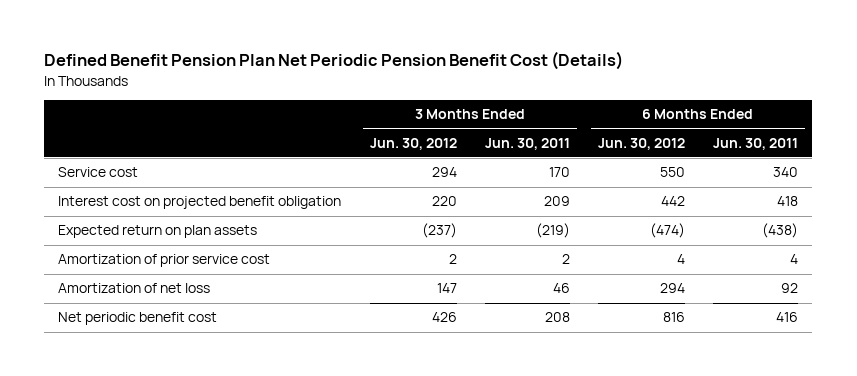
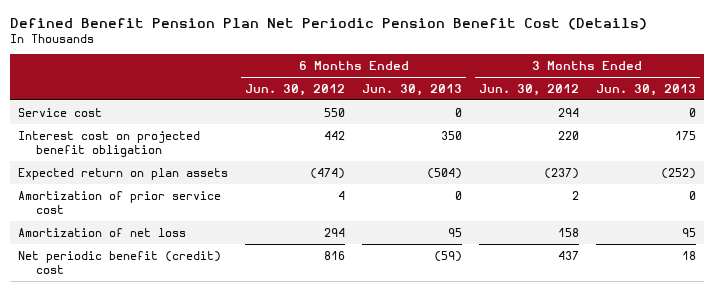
- | 3 Months Ended Jun. 30, 2012 | 3 Months Ended Jun. 30, 2011 | 6 Months Ended Jun. 30, 2012 | 6 Months Ended Jun. 30, 2011
+ | 6 Months Ended Jun. 30, 2012 | 6 Months Ended Jun. 30, 2013 | 3 Months Ended Jun. 30, 2012 | 3 Months Ended Jun. 30, 2013
- Amortization of net loss | 147 | 46 | 294 | 92
- Net periodic benefit cost | 426 | 208 | 816 | 416
+ Amortization of net loss | 294 | 95 | 158 | 95
+ Net periodic benefit (credit) cost | 816 | (59) | 437 | 18

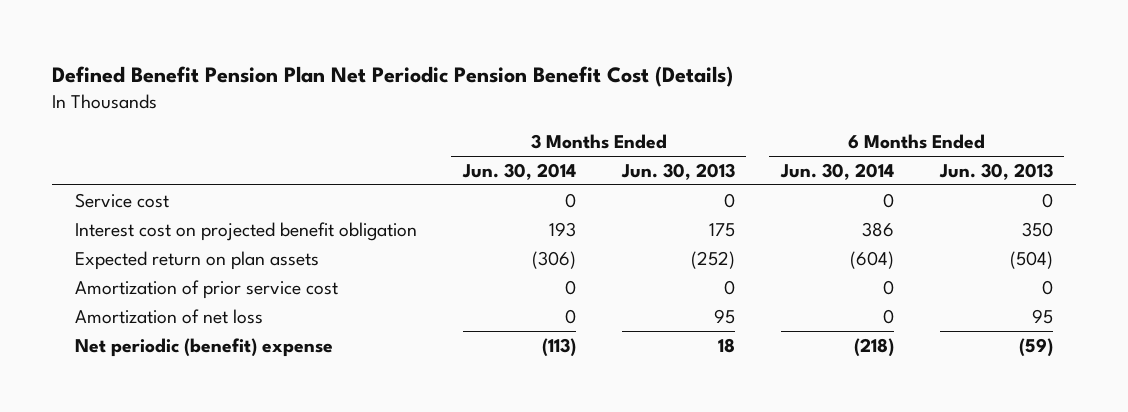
- | 6 Months Ended Jun. 30, 2012 | 6 Months Ended Jun. 30, 2013 | 3 Months Ended Jun. 30, 2012 | 3 Months Ended Jun. 30, 2013
+ | 3 Months Ended Jun. 30, 2014 | 3 Months Ended Jun. 30, 2013 | 6 Months Ended Jun. 30, 2014 | 6 Months Ended Jun. 30, 2013
- Net periodic benefit (credit) cost | 816 | (59) | 437 | 18
+ Net periodic (benefit) expense | (113) | 18 | (218) | (59)

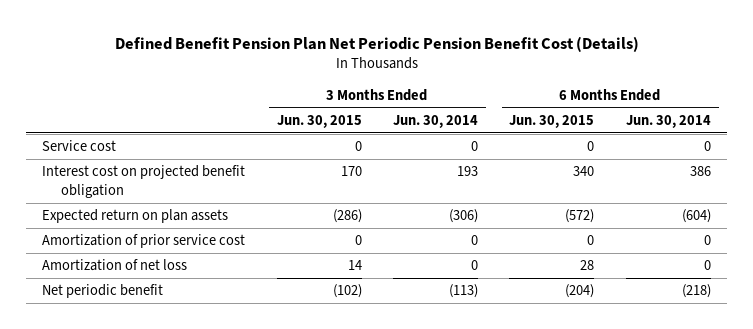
- | 3 Months Ended Jun. 30, 2014 | 3 Months Ended Jun. 30, 2013 | 6 Months Ended Jun. 30, 2014 | 6 Months Ended Jun. 30, 2013
+ | 3 Months Ended Jun. 30, 2015 | 3 Months Ended Jun. 30, 2014 | 6 Months Ended Jun. 30, 2015 | 6 Months Ended Jun. 30, 2014
- Net periodic (benefit) expense | (113) | 18 | (218) | (59)
+ Net periodic benefit | (102) | (113) | (204) | (218)

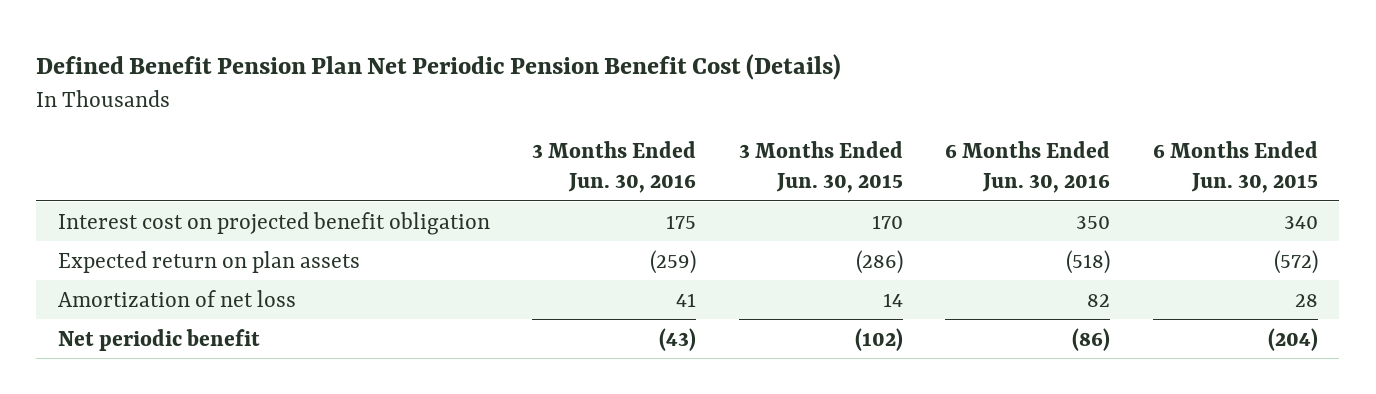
- | 3 Months Ended Jun. 30, 2015 | 3 Months Ended Jun. 30, 2014 | 6 Months Ended Jun. 30, 2015 | 6 Months Ended Jun. 30, 2014
+ | 3 Months Ended Jun. 30, 2016 | 3 Months Ended Jun. 30, 2015 | 6 Months Ended Jun. 30, 2016 | 6 Months Ended Jun. 30, 2015
- Service cost | 0 | 0 | 0 | 0
- Amortization of prior service cost | 0 | 0 | 0 | 0

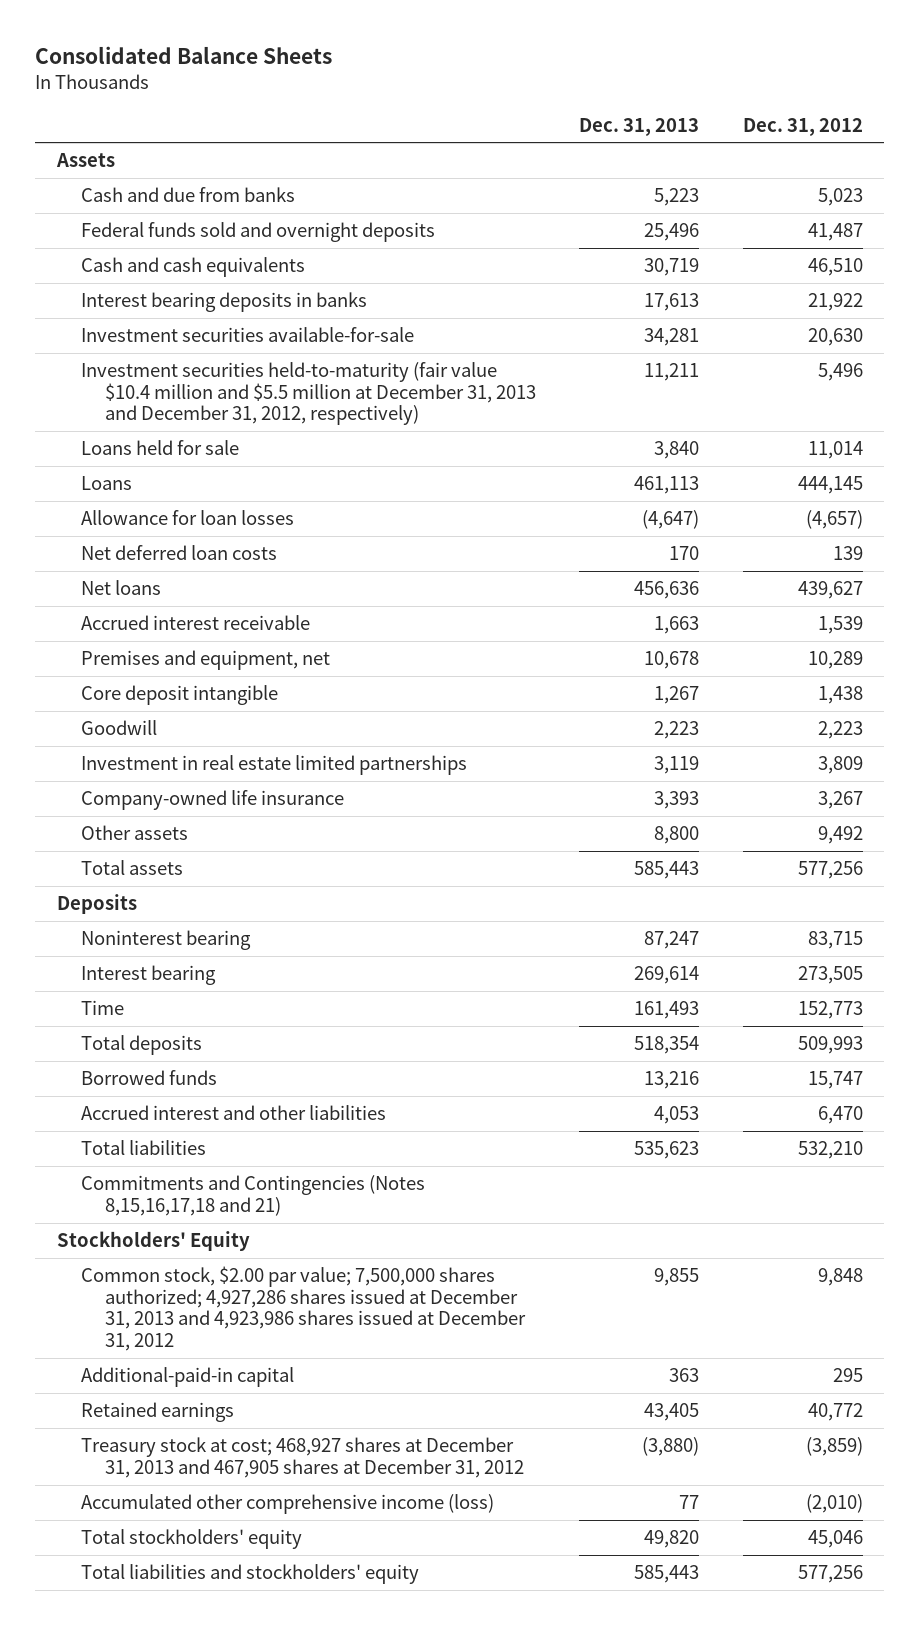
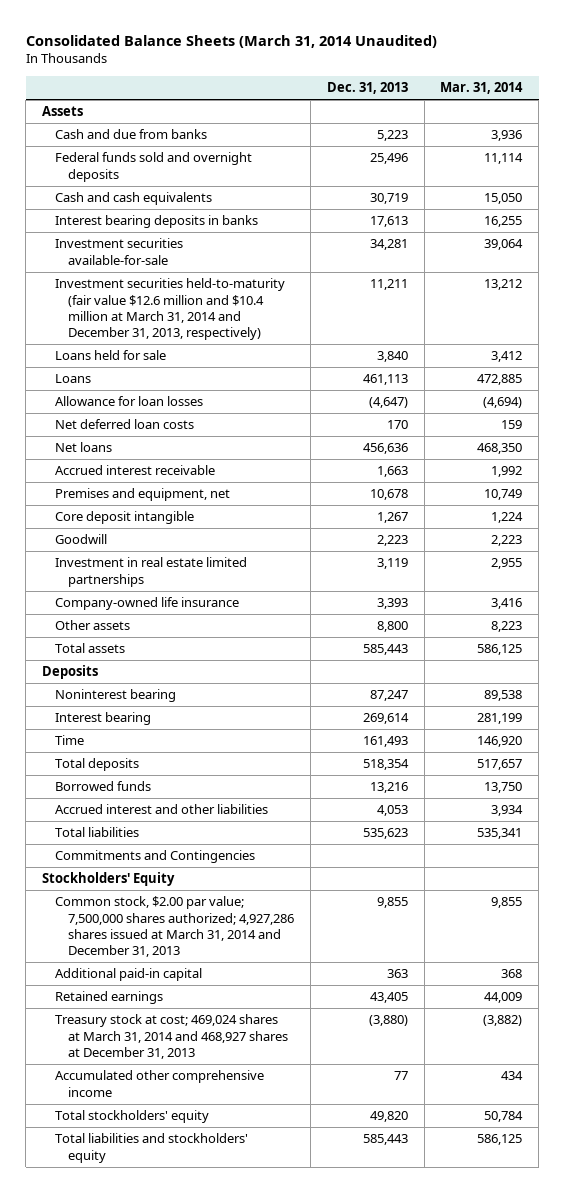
- Consolidated Balance Sheets
+ Consolidated Balance Sheets (March 31, 2014 Unaudited)
- | Dec. 31, 2013 | Dec. 31, 2012
+ | Dec. 31, 2013 | Mar. 31, 2014
- Investment securities held-to-maturity (fair value $10.4 million and $5.5 million at December 31, 2013 and December 31, 2012, respectively) | 11,211 | 5,496
+ Investment securities held-to-maturity (fair value $12.6 million and $10.4 million at March 31, 2014 and December 31, 2013, respectively) | 11,211 | 13,212
- Commitments and Contingencies (Notes 8,15,16,17,18 and 21)
+ Commitments and Contingencies
- Common stock, $2.00 par value; 7,500,000 shares authorized; 4,927,286 shares issued at December 31, 2013 and 4,923,986 shares issued at December 31, 2012 | 9,855 | 9,848
- Additional-paid-in capital | 363 | 295
+ Common stock, $2.00 par value; 7,500,000 shares authorized; 4,927,286 shares issued at March 31, 2014 and December 31, 2013 | 9,855 | 9,855
+ Additional paid-in capital | 363 | 368
- Treasury stock at cost; 468,927 shares at December 31, 2013 and 467,905 shares at December 31, 2012 | (3,880) | (3,859)
- Accumulated other comprehensive income (loss) | 77 | (2,010)
+ Treasury stock at cost; 469,024 shares at March 31, 2014 and 468,927 shares at December 31, 2013 | (3,880) | (3,882)
+ Accumulated other comprehensive income | 77 | 434

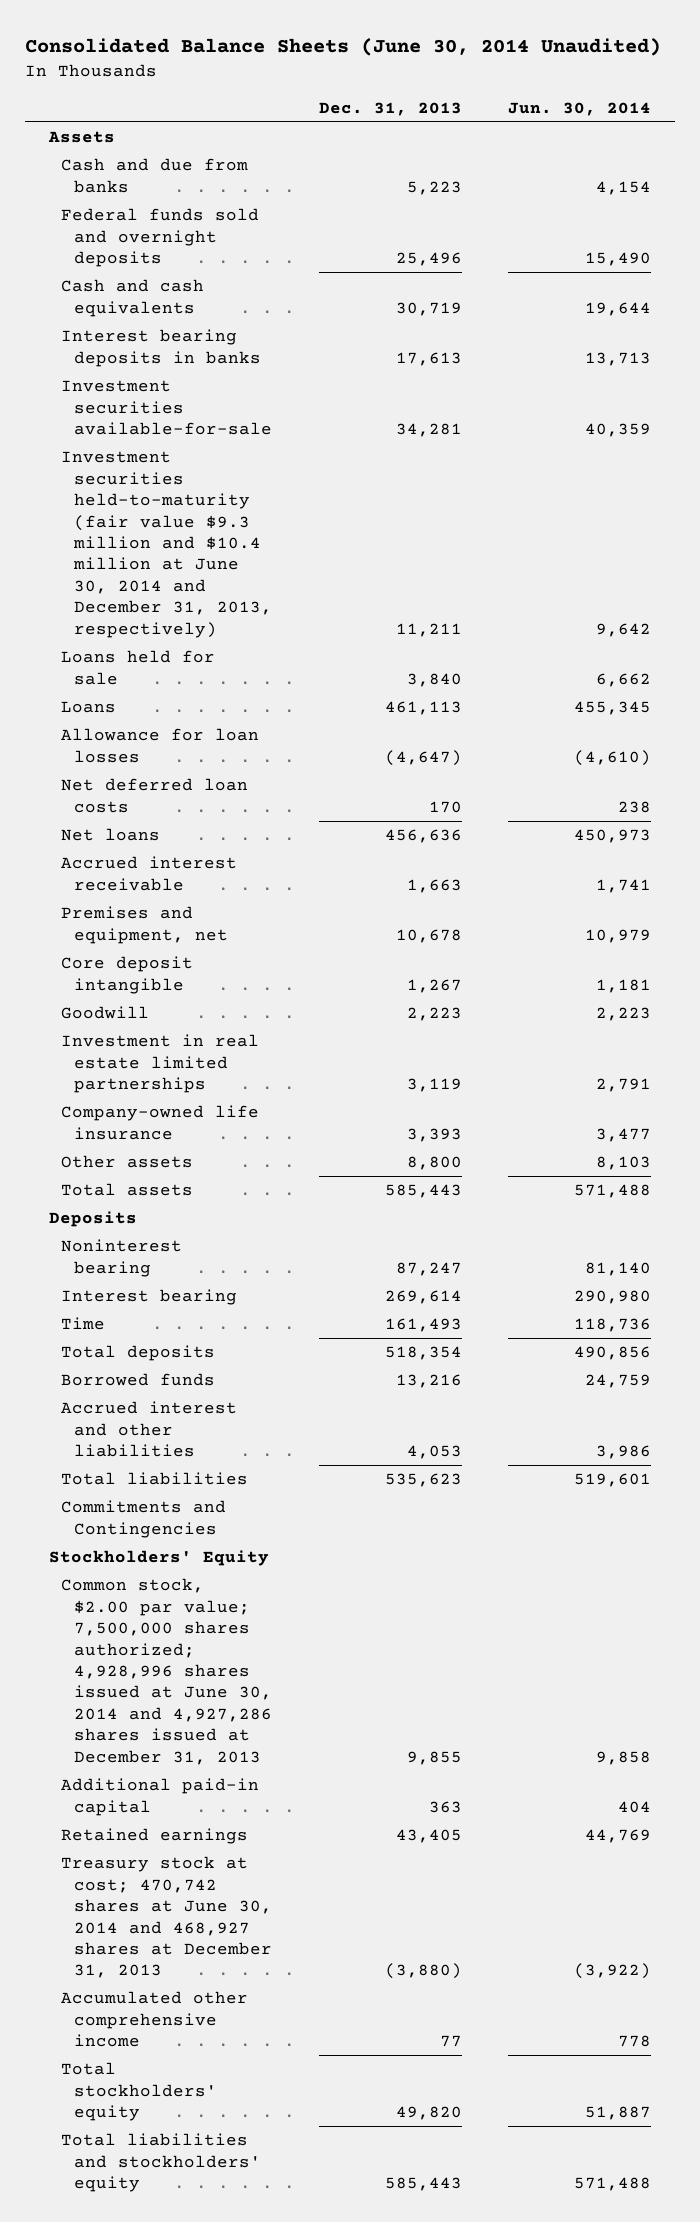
- Consolidated Balance Sheets (March 31, 2014 Unaudited)
+ Consolidated Balance Sheets (June 30, 2014 Unaudited)
- | Dec. 31, 2013 | Mar. 31, 2014
+ | Dec. 31, 2013 | Jun. 30, 2014
- Investment securities held-to-maturity (fair value $12.6 million and $10.4 million at March 31, 2014 and December 31, 2013, respectively) | 11,211 | 13,212
+ Investment securities held-to-maturity (fair value $9.3 million and $10.4 million at June 30, 2014 and December 31, 2013, respectively) | 11,211 | 9,642
- Common stock, $2.00 par value; 7,500,000 shares authorized; 4,927,286 shares issued at March 31, 2014 and December 31, 2013 | 9,855 | 9,855
+ Common stock, $2.00 par value; 7,500,000 shares authorized; 4,928,996 shares issued at June 30, 2014 and 4,927,286 shares issued at December 31, 2013 | 9,855 | 9,858
- Treasury stock at cost; 469,024 shares at March 31, 2014 and 468,927 shares at December 31, 2013 | (3,880) | (3,882)
+ Treasury stock at cost; 470,742 shares at June 30, 2014 and 468,927 shares at December 31, 2013 | (3,880) | (3,922)

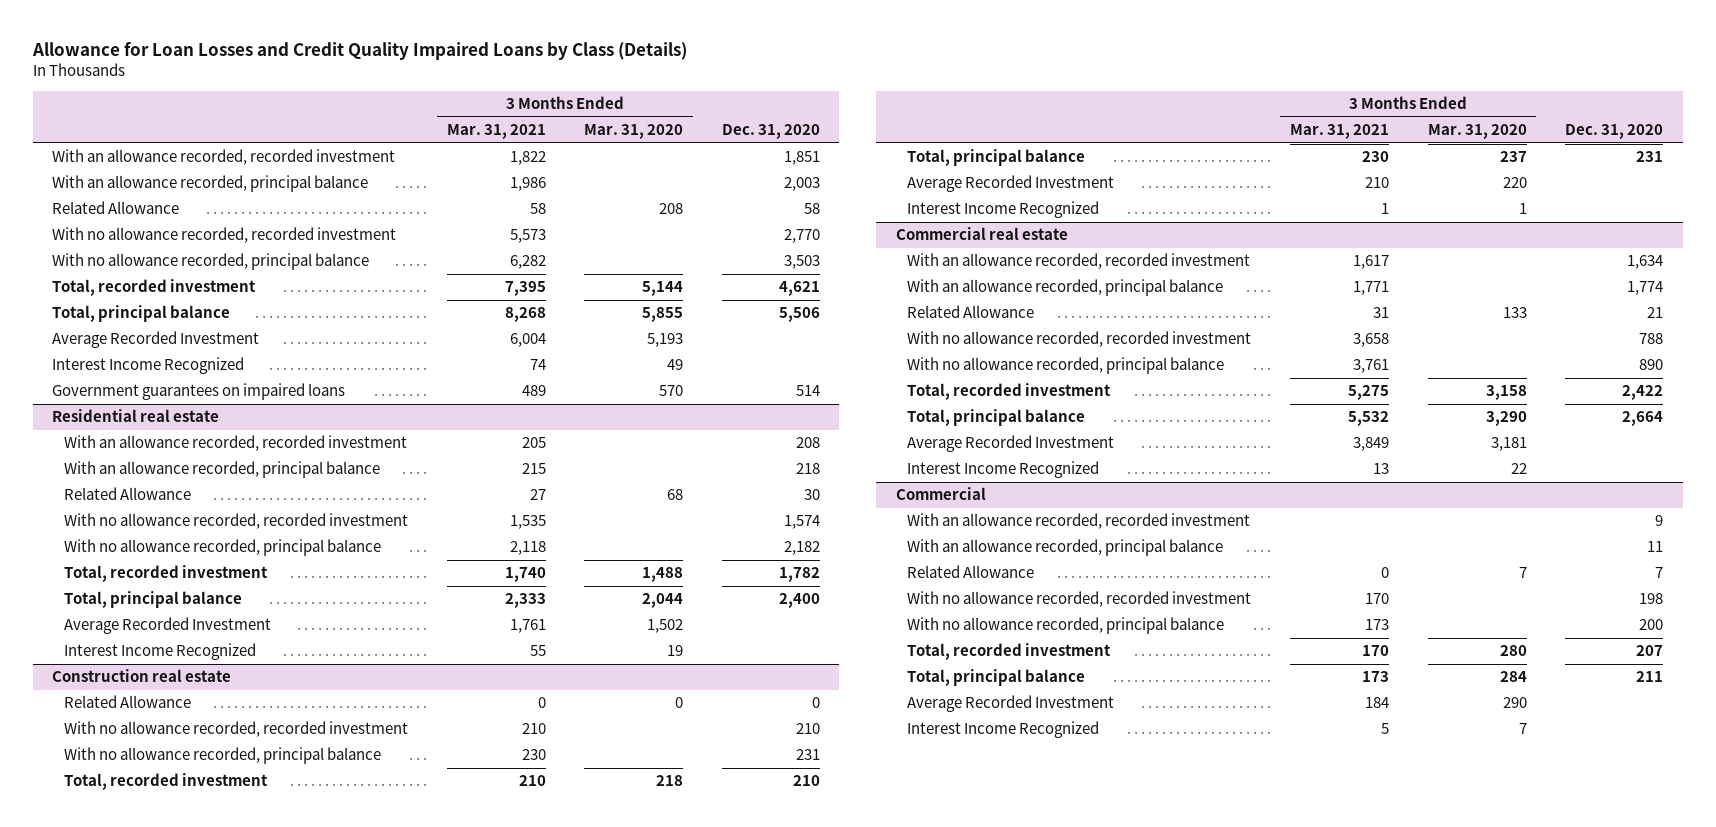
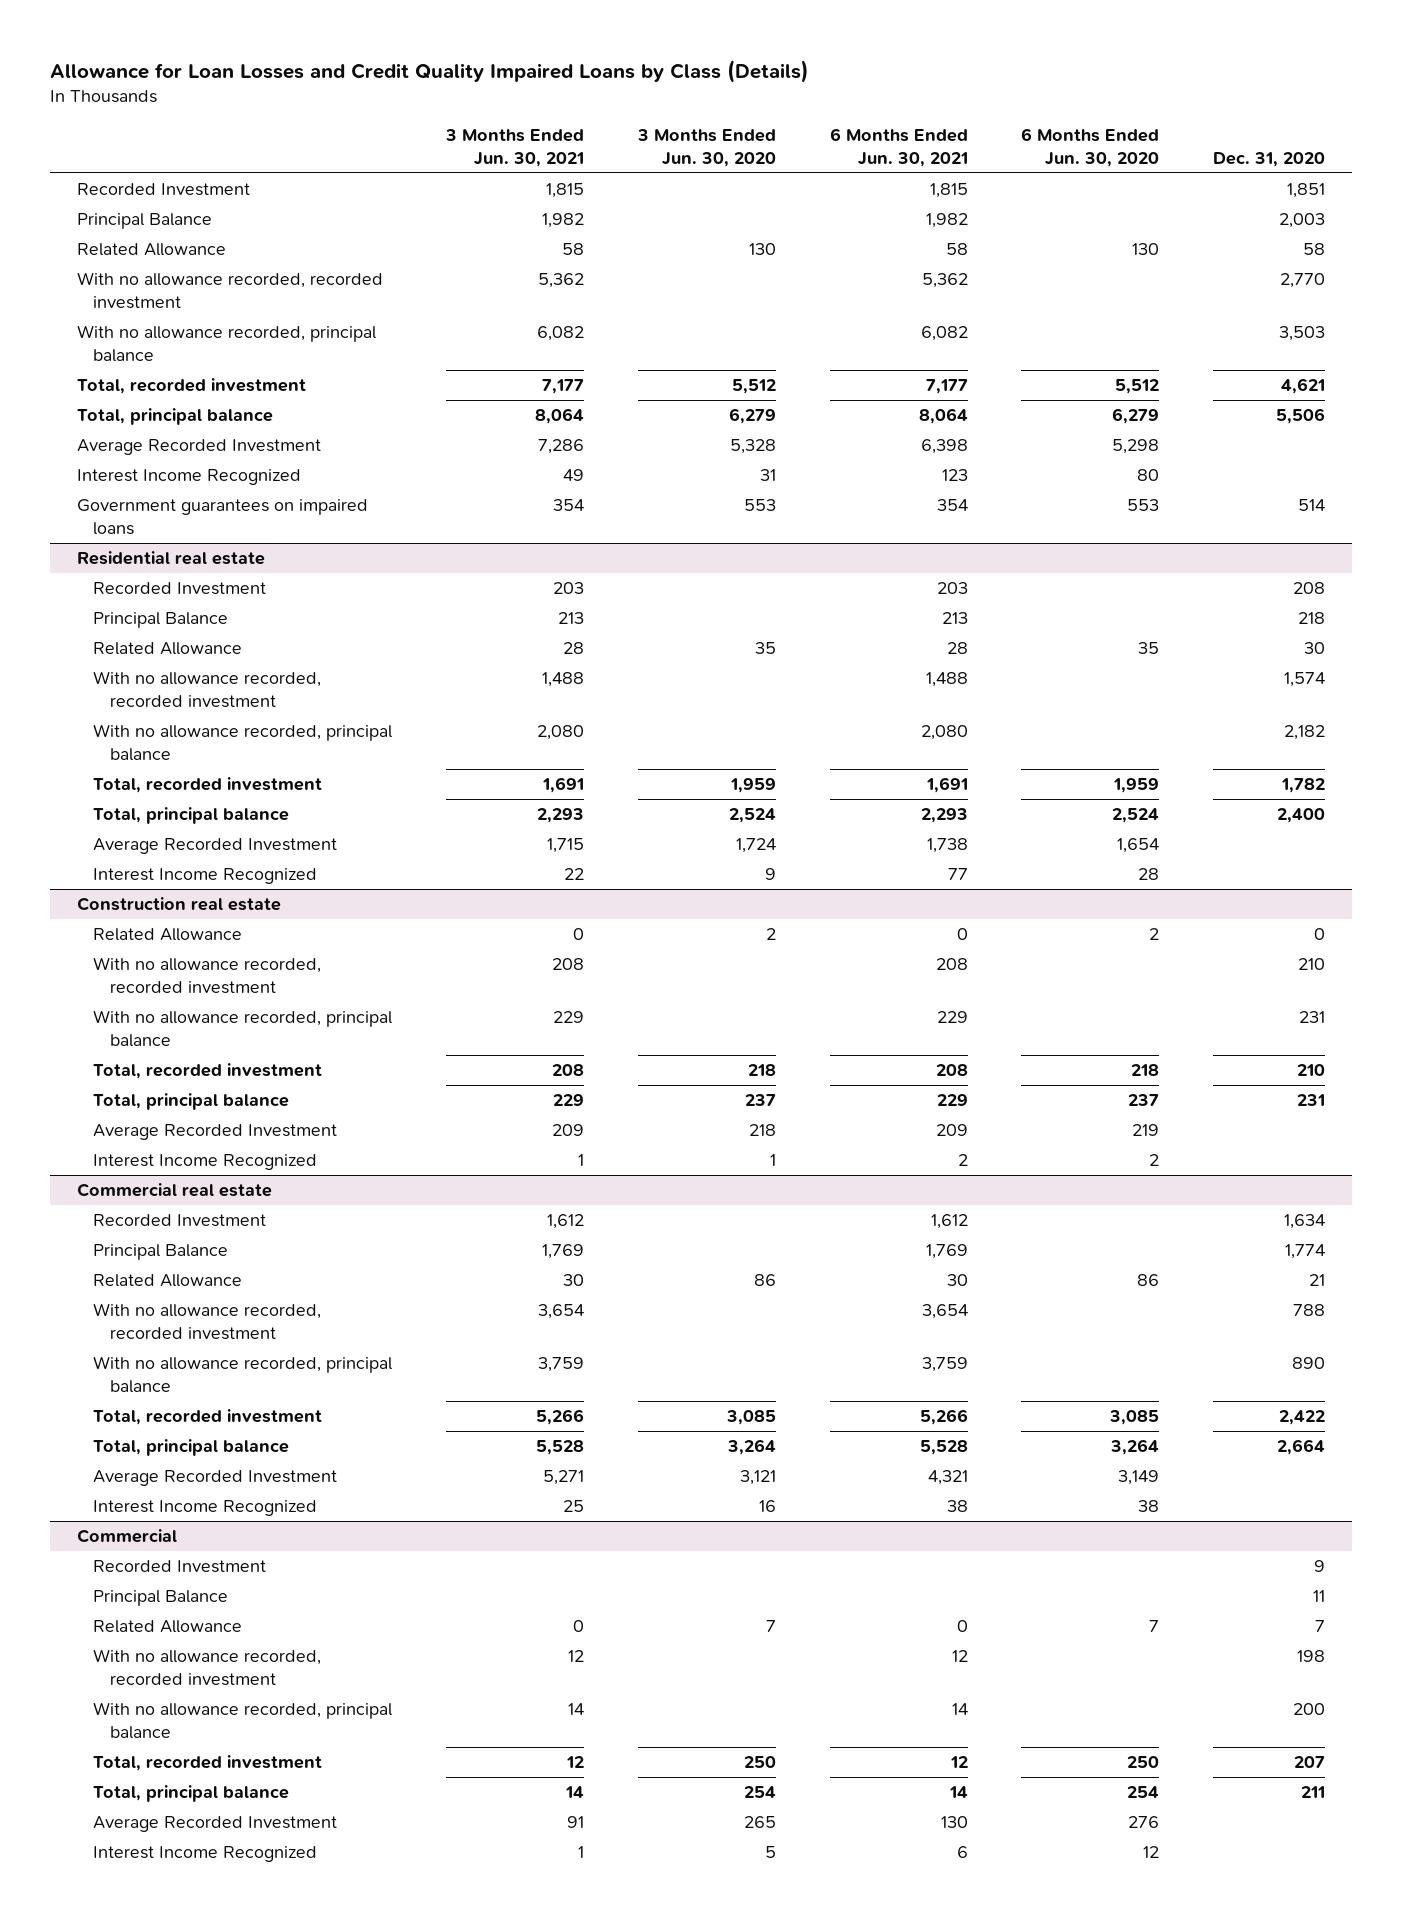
- | 3 Months Ended Mar. 31, 2021 | 3 Months Ended Mar. 31, 2020 | Dec. 31, 2020
+ | 3 Months Ended Jun. 30, 2021 | 3 Months Ended Jun. 30, 2020 | 6 Months Ended Jun. 30, 2021 | 6 Months Ended Jun. 30, 2020 | Dec. 31, 2020
- With an allowance recorded, recorded investment | 1,822 | | 1,851
- With an allowance recorded, principal balance | 1,986 | | 2,003
+ Recorded Investment | 1,815 | | 1,815 | | 1,851
+ Principal Balance | 1,982 | | 1,982 | | 2,003
@ Residential real estate
- With an allowance recorded, recorded investment | 205 | | 208
- With an allowance recorded, principal balance | 215 | | 218
+ Recorded Investment | 203 | | 203 | | 208
+ Principal Balance | 213 | | 213 | | 218
@ Commercial real estate
- With an allowance recorded, recorded investment | 1,617 | | 1,634
- With an allowance recorded, principal balance | 1,771 | | 1,774
+ Recorded Investment | 1,612 | | 1,612 | | 1,634
+ Principal Balance | 1,769 | | 1,769 | | 1,774
@ Commercial
- With an allowance recorded, recorded investment | | | 9
- With an allowance recorded, principal balance | | | 11
+ Recorded Investment | | | | | 9
+ Principal Balance | | | | | 11

